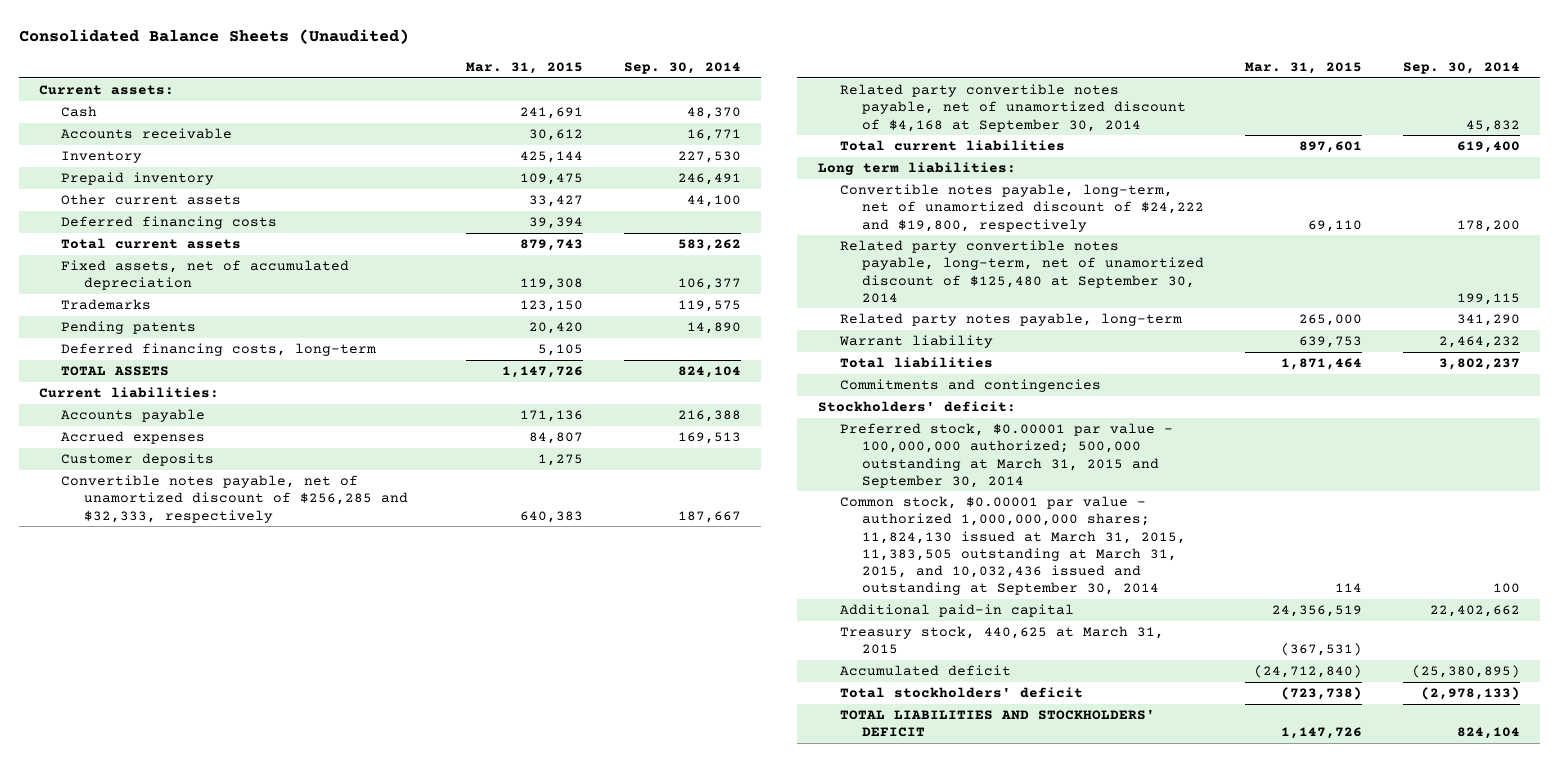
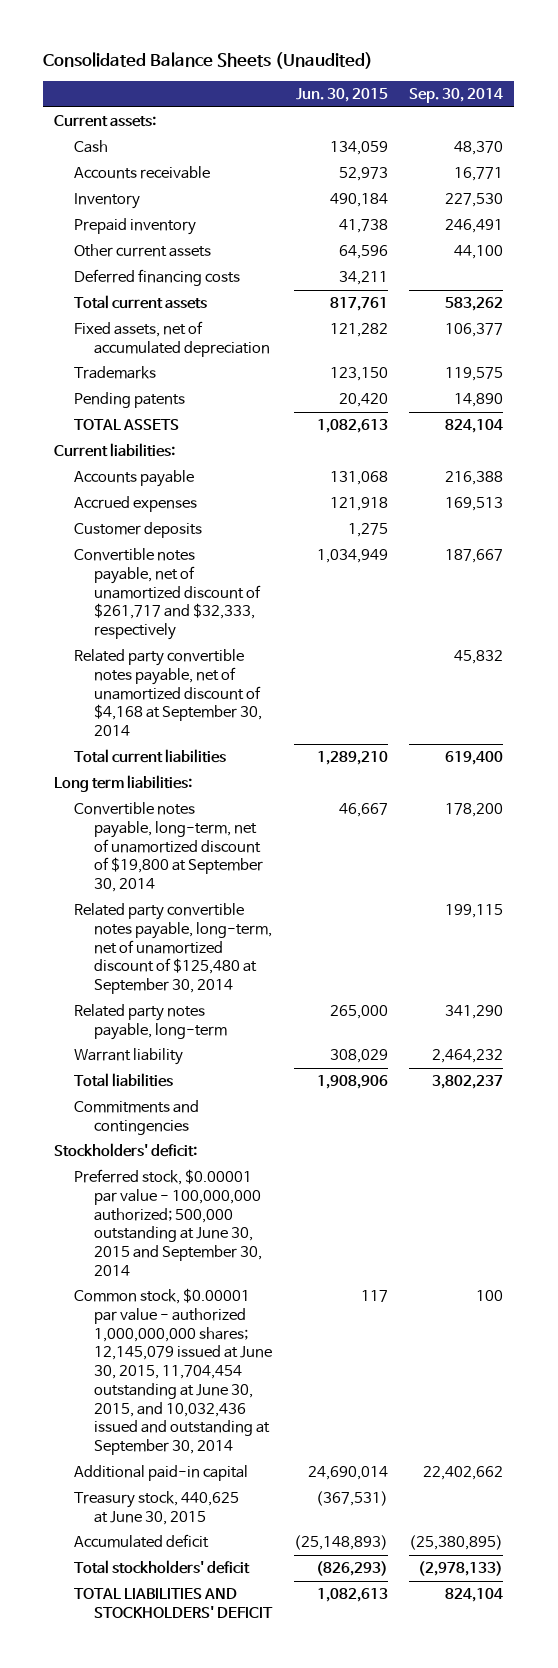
- | Mar. 31, 2015 | Sep. 30, 2014
+ | Jun. 30, 2015 | Sep. 30, 2014
- Deferred financing costs, long-term | 5,105 |
- Convertible notes payable, net of unamortized discount of $256,285 and $32,333, respectively | 640,383 | 187,667
+ Convertible notes payable, net of unamortized discount of $261,717 and $32,333, respectively | 1,034,949 | 187,667
- Convertible notes payable, long-term, net of unamortized discount of $24,222 and $19,800, respectively | 69,110 | 178,200
+ Convertible notes payable, long-term, net of unamortized discount of $19,800 at September 30, 2014 | 46,667 | 178,200
- Preferred stock, $0.00001 par value - 100,000,000 authorized; 500,000 outstanding at March 31, 2015 and September 30, 2014
- Common stock, $0.00001 par value - authorized 1,000,000,000 shares; 11,824,130 issued at March 31, 2015, 11,383,505 outstanding at March 31, 2015, and 10,032,436 issued and outstanding at September 30, 2014 | 114 | 100
+ Preferred stock, $0.00001 par value - 100,000,000 authorized; 500,000 outstanding at June 30, 2015 and September 30, 2014
+ Common stock, $0.00001 par value - authorized 1,000,000,000 shares; 12,145,079 issued at June 30, 2015, 11,704,454 outstanding at June 30, 2015, and 10,032,436 issued and outstanding at September 30, 2014 | 117 | 100
- Treasury stock, 440,625 at March 31, 2015 | (367,531) |
+ Treasury stock, 440,625 at June 30, 2015 | (367,531) |

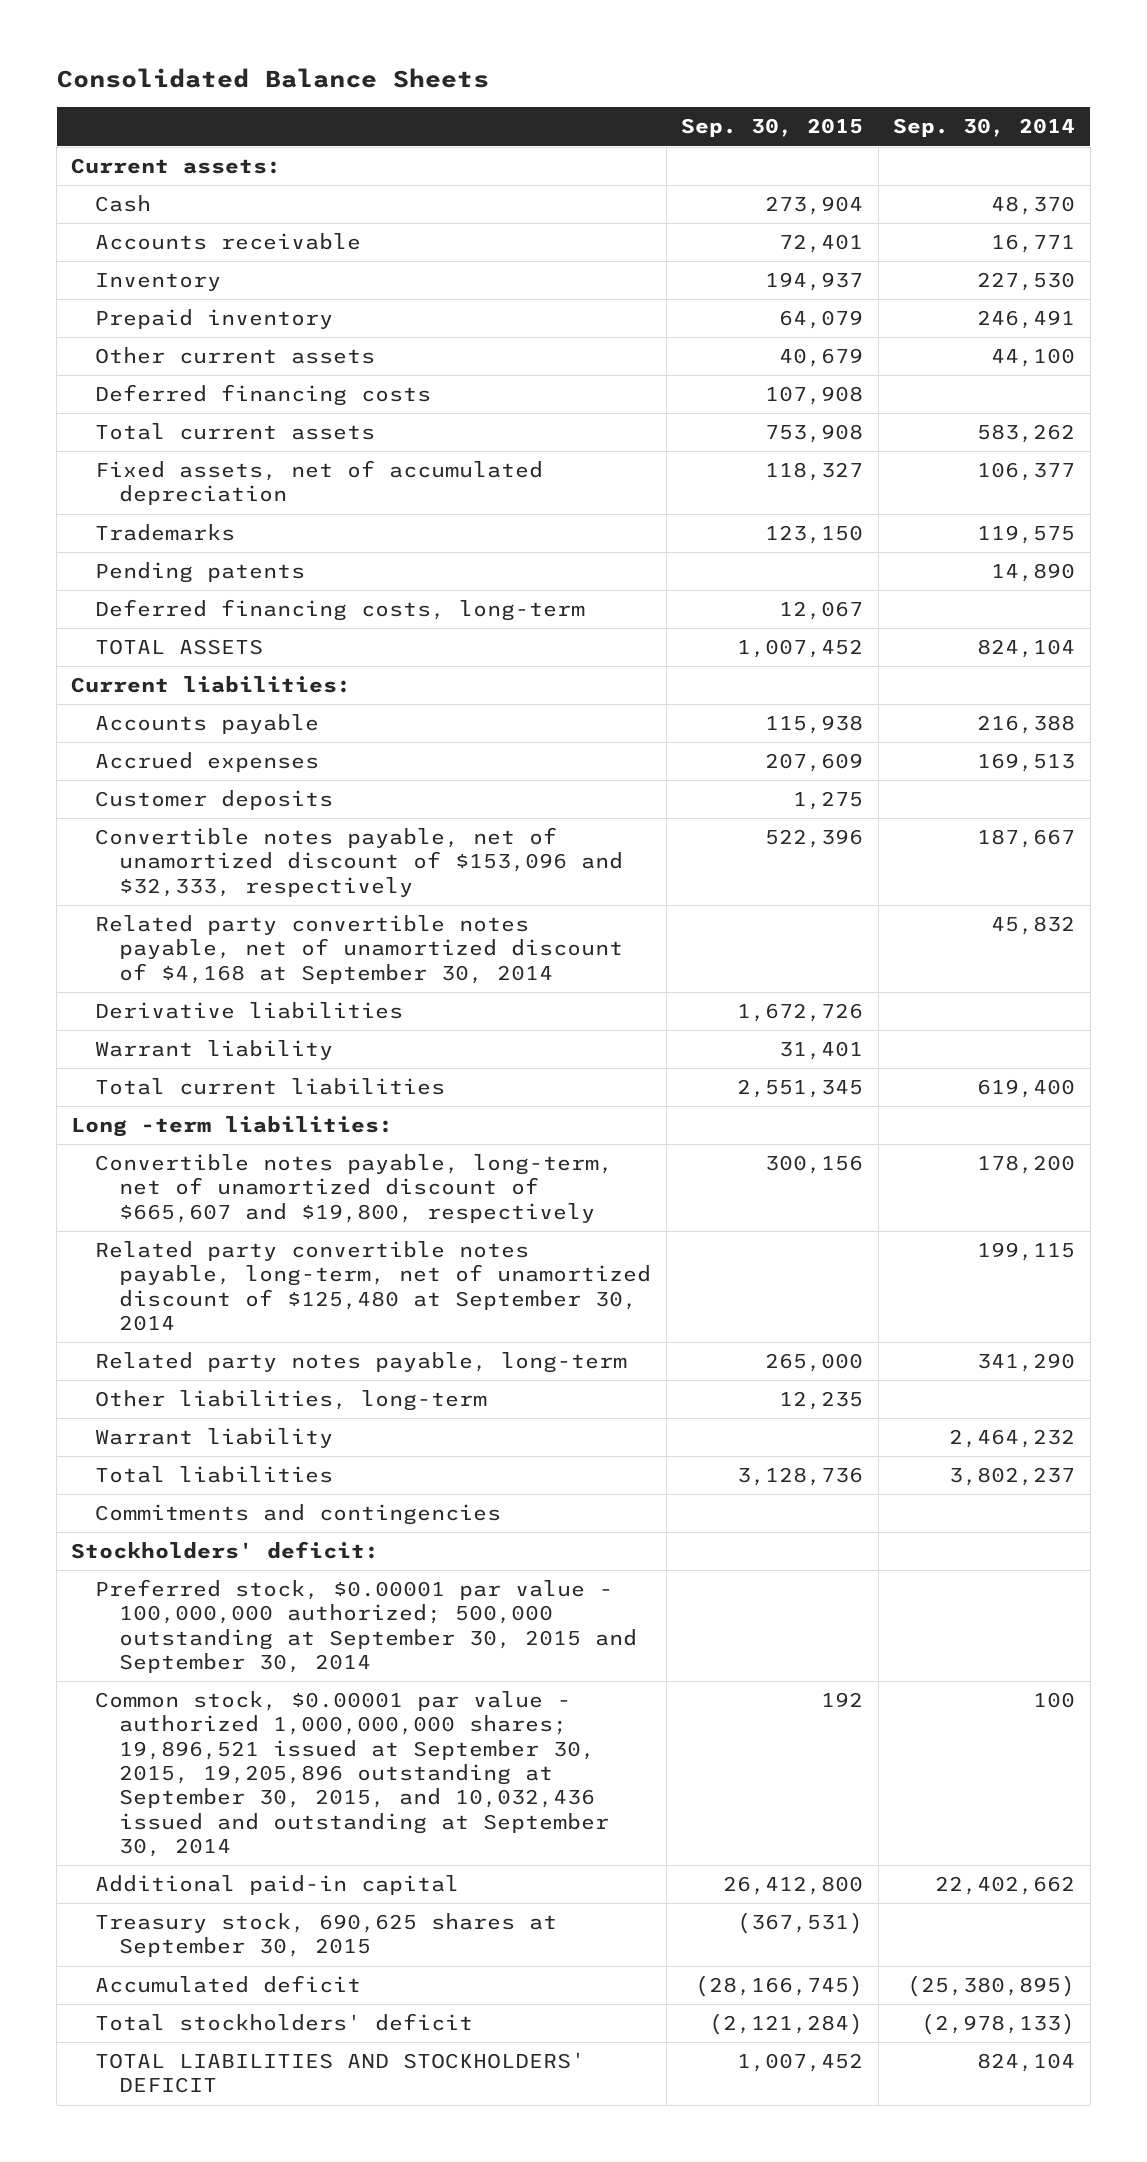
- Consolidated Balance Sheets (Unaudited)
+ Consolidated Balance Sheets
- | Jun. 30, 2015 | Sep. 30, 2014
+ | Sep. 30, 2015 | Sep. 30, 2014
+ Deferred financing costs, long-term | 12,067 |
- Convertible notes payable, net of unamortized discount of $261,717 and $32,333, respectively | 1,034,949 | 187,667
+ Convertible notes payable, net of unamortized discount of $153,096 and $32,333, respectively | 522,396 | 187,667
+ Derivative liabilities | 1,672,726 |
+ Warrant liability | 31,401 |
- Long term liabilities:
- Convertible notes payable, long-term, net of unamortized discount of $19,800 at September 30, 2014 | 46,667 | 178,200
+ Long -term liabilities:
+ Convertible notes payable, long-term, net of unamortized discount of $665,607 and $19,800, respectively | 300,156 | 178,200
+ Other liabilities, long-term | 12,235 |
- Preferred stock, $0.00001 par value - 100,000,000 authorized; 500,000 outstanding at June 30, 2015 and September 30, 2014
- Common stock, $0.00001 par value - authorized 1,000,000,000 shares; 12,145,079 issued at June 30, 2015, 11,704,454 outstanding at June 30, 2015, and 10,032,436 issued and outstanding at September 30, 2014 | 117 | 100
+ Preferred stock, $0.00001 par value - 100,000,000 authorized; 500,000 outstanding at September 30, 2015 and September 30, 2014
+ Common stock, $0.00001 par value - authorized 1,000,000,000 shares; 19,896,521 issued at September 30, 2015, 19,205,896 outstanding at September 30, 2015, and 10,032,436 issued and outstanding at September 30, 2014 | 192 | 100
- Treasury stock, 440,625 at June 30, 2015 | (367,531) |
+ Treasury stock, 690,625 shares at September 30, 2015 | (367,531) |

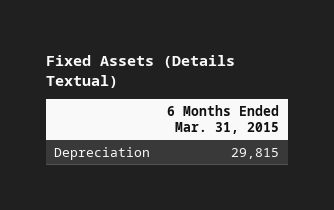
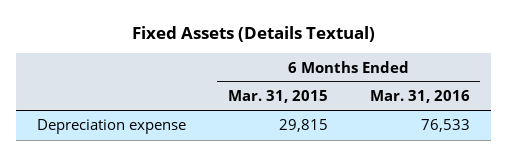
- | 6 Months Ended Mar. 31, 2015
+ | 6 Months Ended Mar. 31, 2015 | 6 Months Ended Mar. 31, 2016
- Depreciation | 29,815
+ Depreciation expense | 29,815 | 76,533

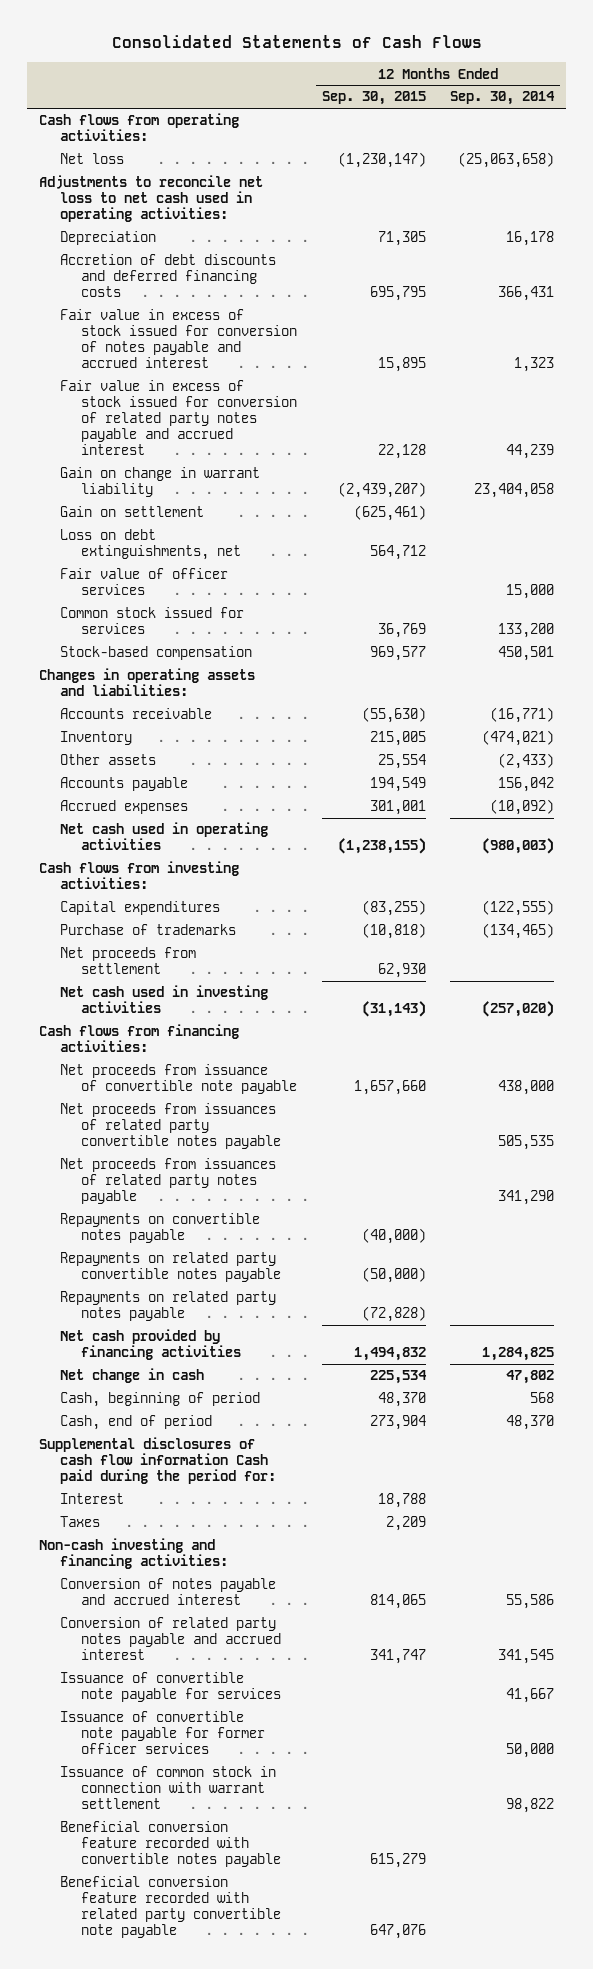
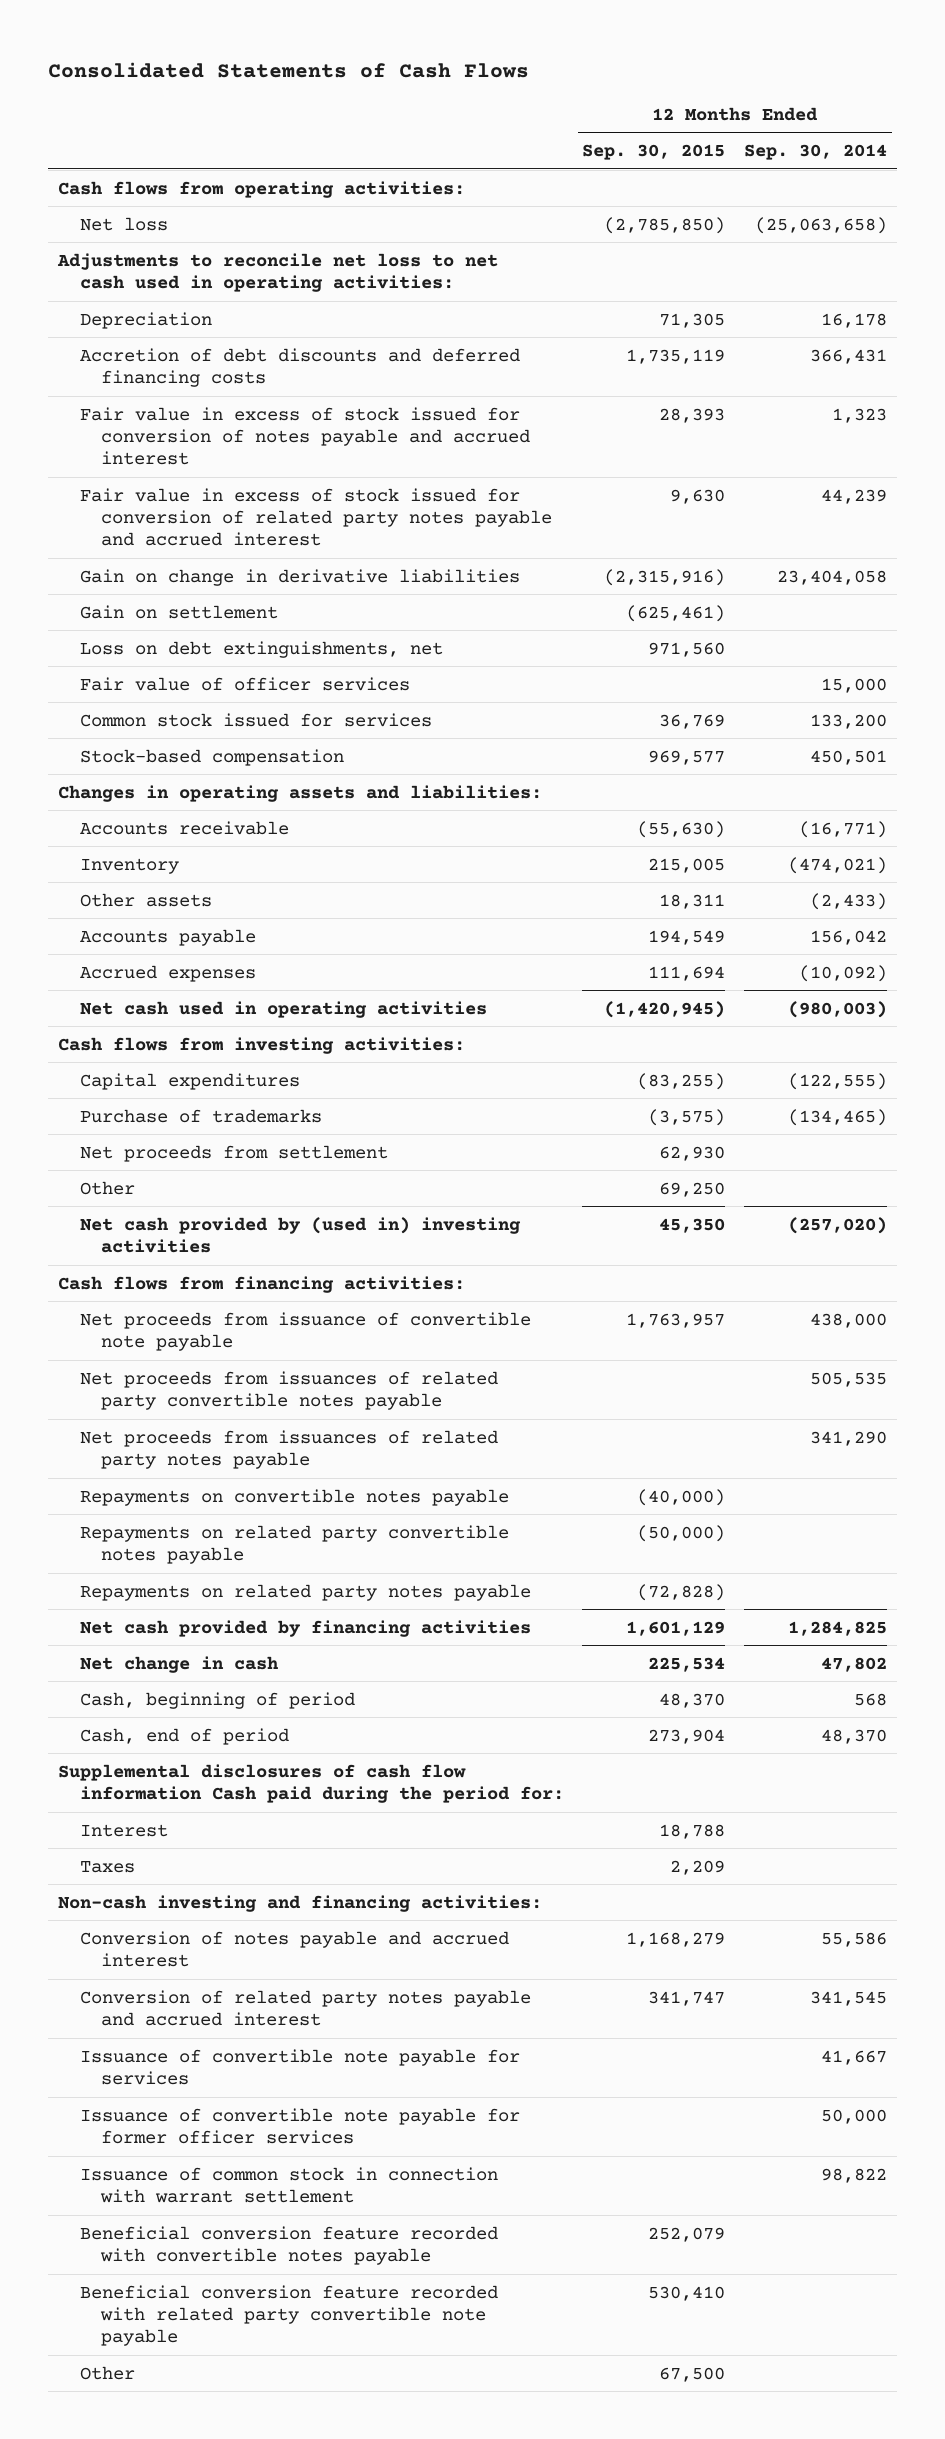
- Net loss | (1,230,147) | (25,063,658)
+ Net loss | (2,785,850) | (25,063,658)
- Accretion of debt discounts and deferred financing costs | 695,795 | 366,431
- Fair value in excess of stock issued for conversion of notes payable and accrued interest | 15,895 | 1,323
- Fair value in excess of stock issued for conversion of related party notes payable and accrued interest | 22,128 | 44,239
- Gain on change in warrant liability | (2,439,207) | 23,404,058
+ Accretion of debt discounts and deferred financing costs | 1,735,119 | 366,431
+ Fair value in excess of stock issued for conversion of notes payable and accrued interest | 28,393 | 1,323
+ Fair value in excess of stock issued for conversion of related party notes payable and accrued interest | 9,630 | 44,239
+ Gain on change in derivative liabilities | (2,315,916) | 23,404,058
- Loss on debt extinguishments, net | 564,712 |
+ Loss on debt extinguishments, net | 971,560 |
- Other assets | 25,554 | (2,433)
+ Other assets | 18,311 | (2,433)
- Accrued expenses | 301,001 | (10,092)
- Net cash used in operating activities | (1,238,155) | (980,003)
+ Accrued expenses | 111,694 | (10,092)
+ Net cash used in operating activities | (1,420,945) | (980,003)
- Purchase of trademarks | (10,818) | (134,465)
+ Purchase of trademarks | (3,575) | (134,465)
- Net cash used in investing activities | (31,143) | (257,020)
+ Other | 69,250 |
+ Net cash provided by (used in) investing activities | 45,350 | (257,020)
- Net proceeds from issuance of convertible note payable | 1,657,660 | 438,000
+ Net proceeds from issuance of convertible note payable | 1,763,957 | 438,000
- Net cash provided by financing activities | 1,494,832 | 1,284,825
+ Net cash provided by financing activities | 1,601,129 | 1,284,825
- Conversion of notes payable and accrued interest | 814,065 | 55,586
+ Conversion of notes payable and accrued interest | 1,168,279 | 55,586
- Beneficial conversion feature recorded with convertible notes payable | 615,279 |
- Beneficial conversion feature recorded with related party convertible note payable | 647,076 |
+ Beneficial conversion feature recorded with convertible notes payable | 252,079 |
+ Beneficial conversion feature recorded with related party convertible note payable | 530,410 |
+ Other | 67,500 |

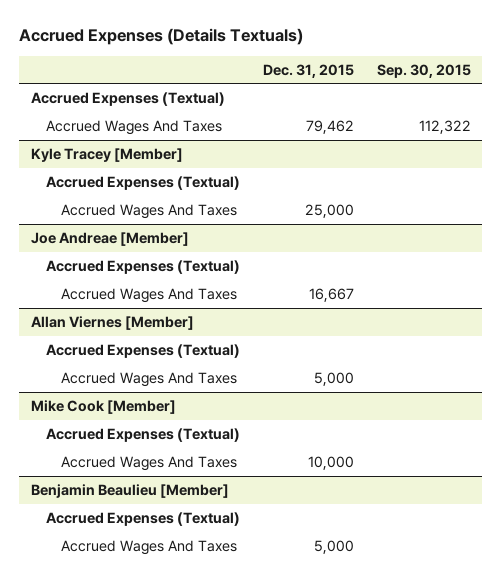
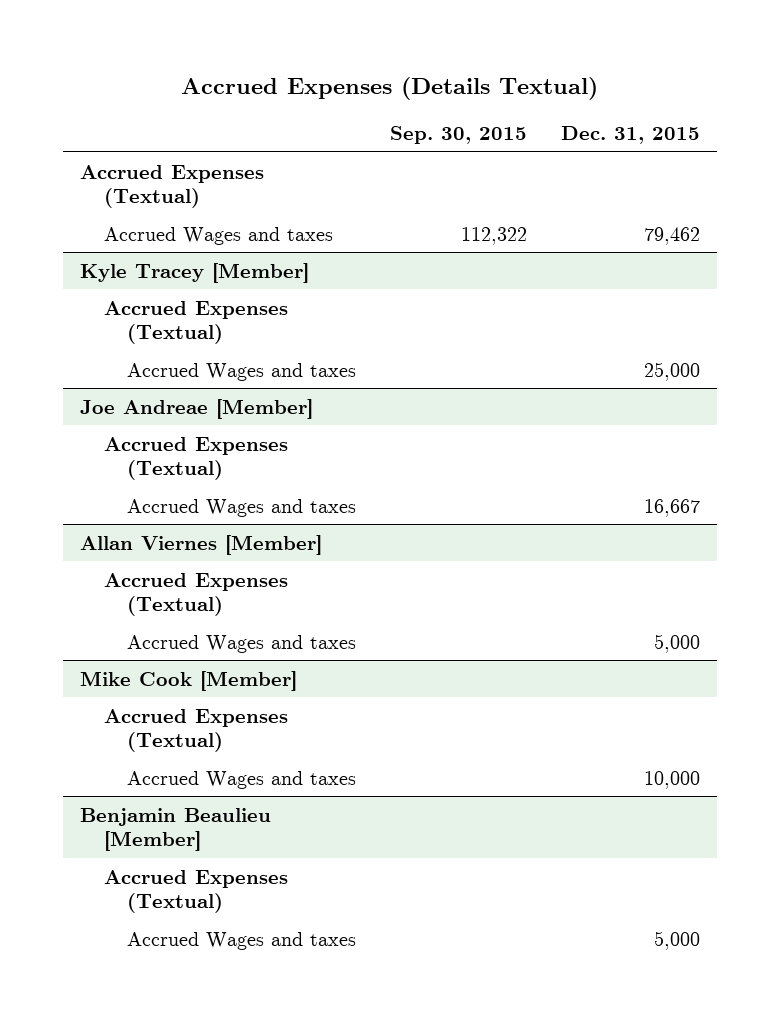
- Accrued Expenses (Details Textuals)
+ Accrued Expenses (Details Textual)
- | Dec. 31, 2015 | Sep. 30, 2015
+ | Sep. 30, 2015 | Dec. 31, 2015
- Accrued Wages And Taxes | 79,462 | 112,322
+ Accrued Wages and taxes | 112,322 | 79,462
@ Kyle Tracey [Member]
- Accrued Wages And Taxes | 25,000 |
+ Accrued Wages and taxes | | 25,000
@ Joe Andreae [Member]
- Accrued Wages And Taxes | 16,667 |
+ Accrued Wages and taxes | | 16,667
@ Allan Viernes [Member]
- Accrued Wages And Taxes | 5,000 |
+ Accrued Wages and taxes | | 5,000
@ Mike Cook [Member]
- Accrued Wages And Taxes | 10,000 |
+ Accrued Wages and taxes | | 10,000
@ Benjamin Beaulieu [Member]
- Accrued Wages And Taxes | 5,000 |
+ Accrued Wages and taxes | | 5,000

